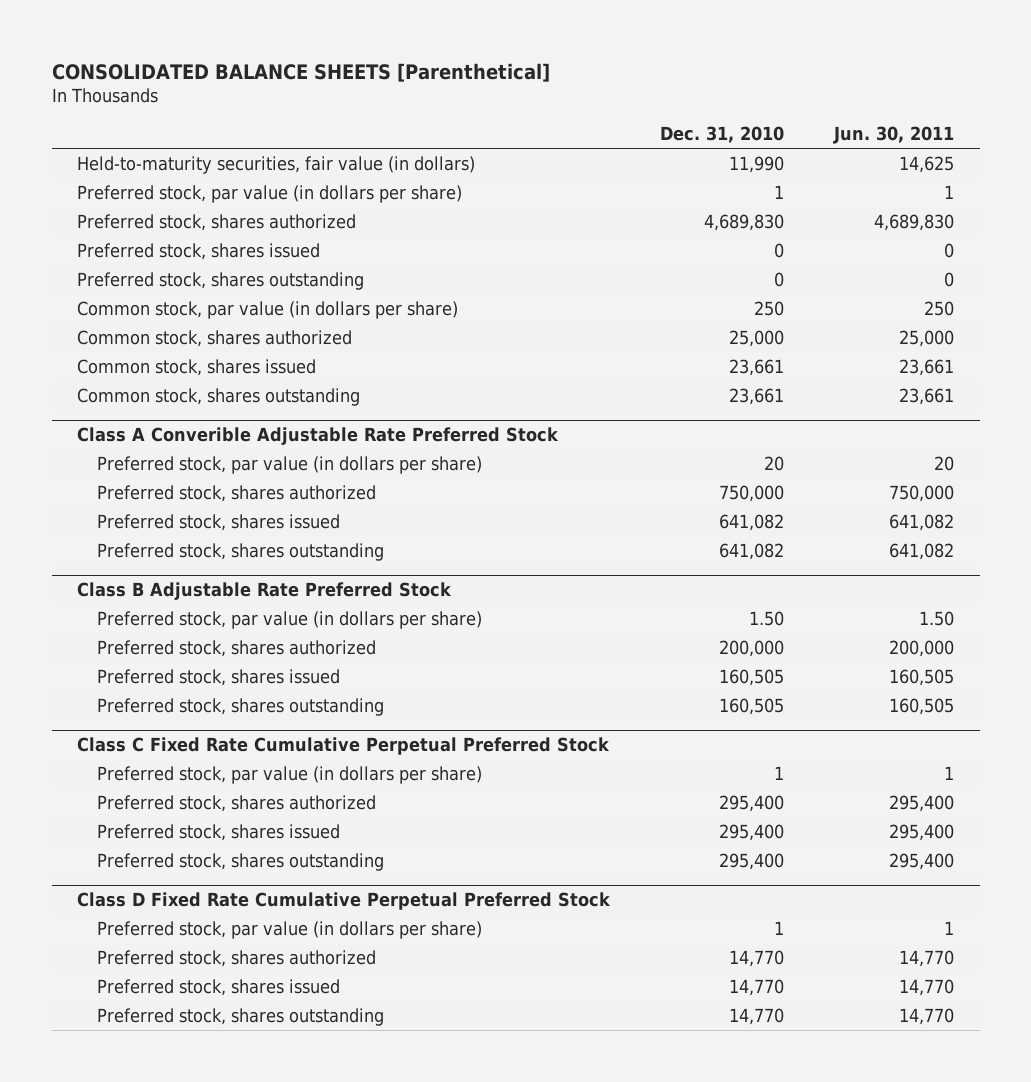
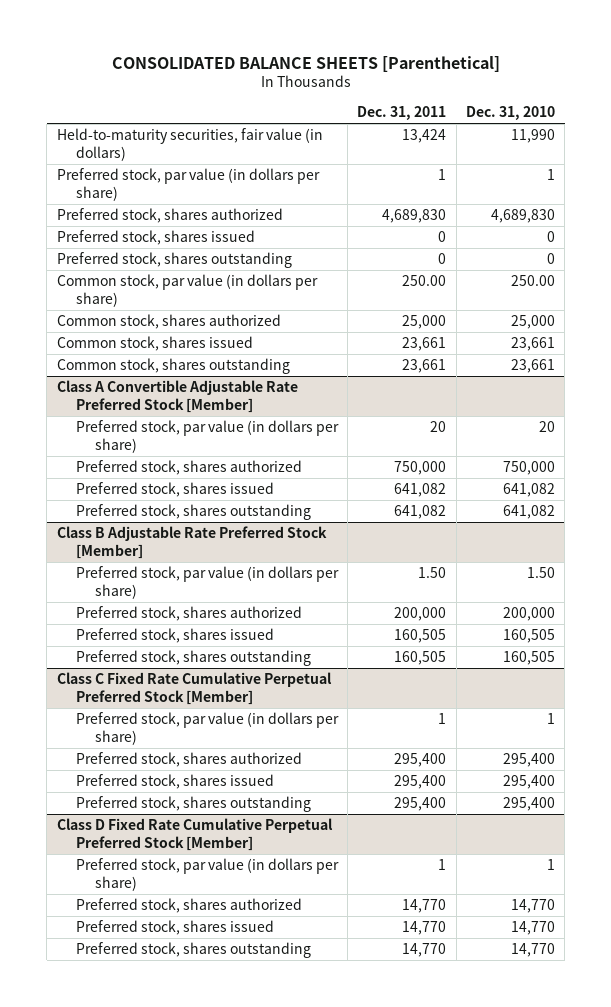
- | Dec. 31, 2010 | Jun. 30, 2011
+ | Dec. 31, 2011 | Dec. 31, 2010
- Common stock, par value (in dollars per share) | 250 | 250
+ Common stock, par value (in dollars per share) | 250.00 | 250.00
- Class A Converible Adjustable Rate Preferred Stock
+ Class A Convertible Adjustable Rate Preferred Stock [Member]
- Class B Adjustable Rate Preferred Stock
+ Class B Adjustable Rate Preferred Stock [Member]
- Class C Fixed Rate Cumulative Perpetual Preferred Stock
+ Class C Fixed Rate Cumulative Perpetual Preferred Stock [Member]
- Class D Fixed Rate Cumulative Perpetual Preferred Stock
+ Class D Fixed Rate Cumulative Perpetual Preferred Stock [Member]

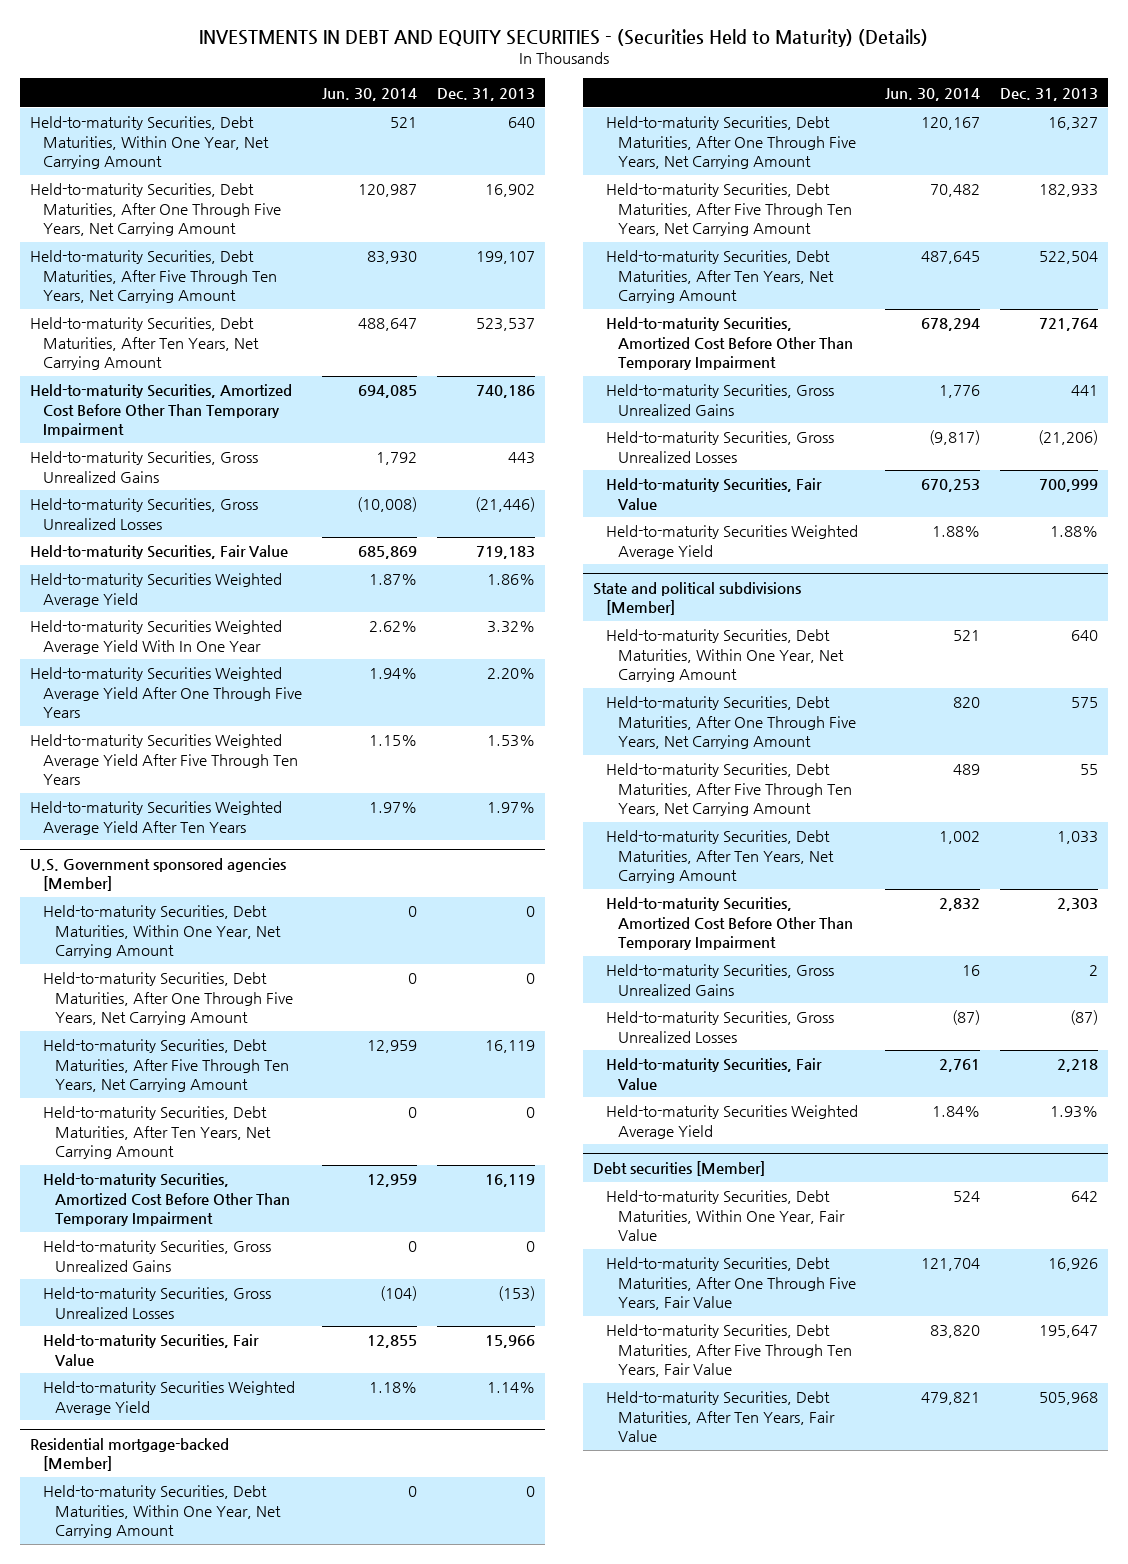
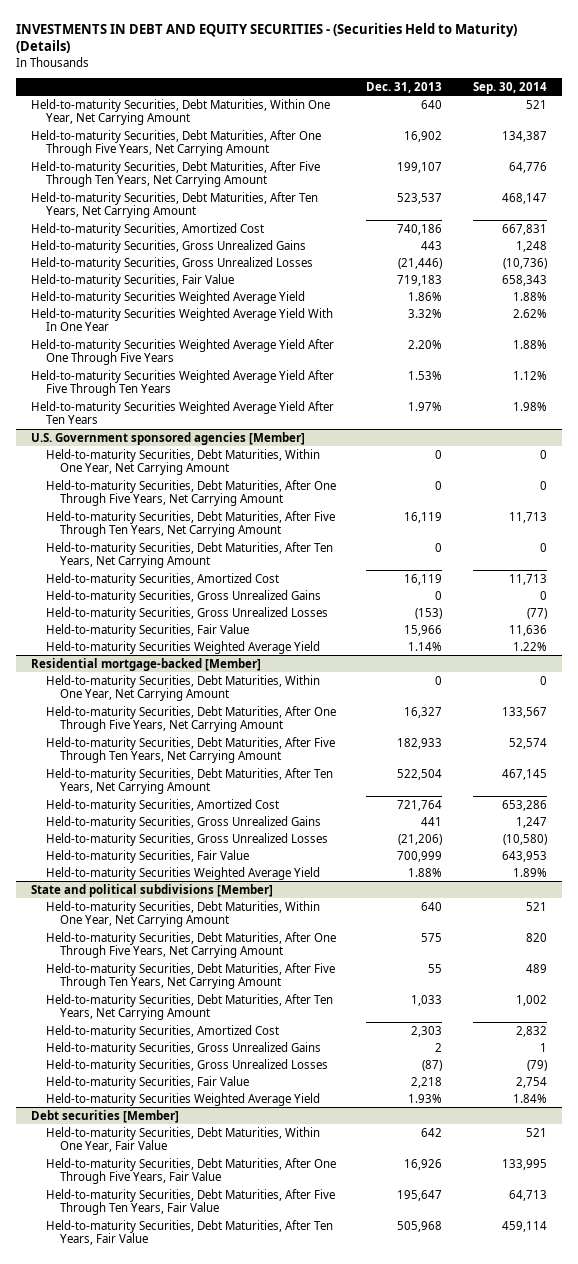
- | Jun. 30, 2014 | Dec. 31, 2013
+ | Dec. 31, 2013 | Sep. 30, 2014
- Held-to-maturity Securities, Amortized Cost Before Other Than Temporary Impairment | 694,085 | 740,186
+ Held-to-maturity Securities, Amortized Cost | 740,186 | 667,831
@ U.S. Government sponsored agencies [Member]
- Held-to-maturity Securities, Amortized Cost Before Other Than Temporary Impairment | 12,959 | 16,119
+ Held-to-maturity Securities, Amortized Cost | 16,119 | 11,713
@ Residential mortgage-backed [Member]
- Held-to-maturity Securities, Amortized Cost Before Other Than Temporary Impairment | 678,294 | 721,764
+ Held-to-maturity Securities, Amortized Cost | 721,764 | 653,286
@ State and political subdivisions [Member]
- Held-to-maturity Securities, Amortized Cost Before Other Than Temporary Impairment | 2,832 | 2,303
+ Held-to-maturity Securities, Amortized Cost | 2,303 | 2,832

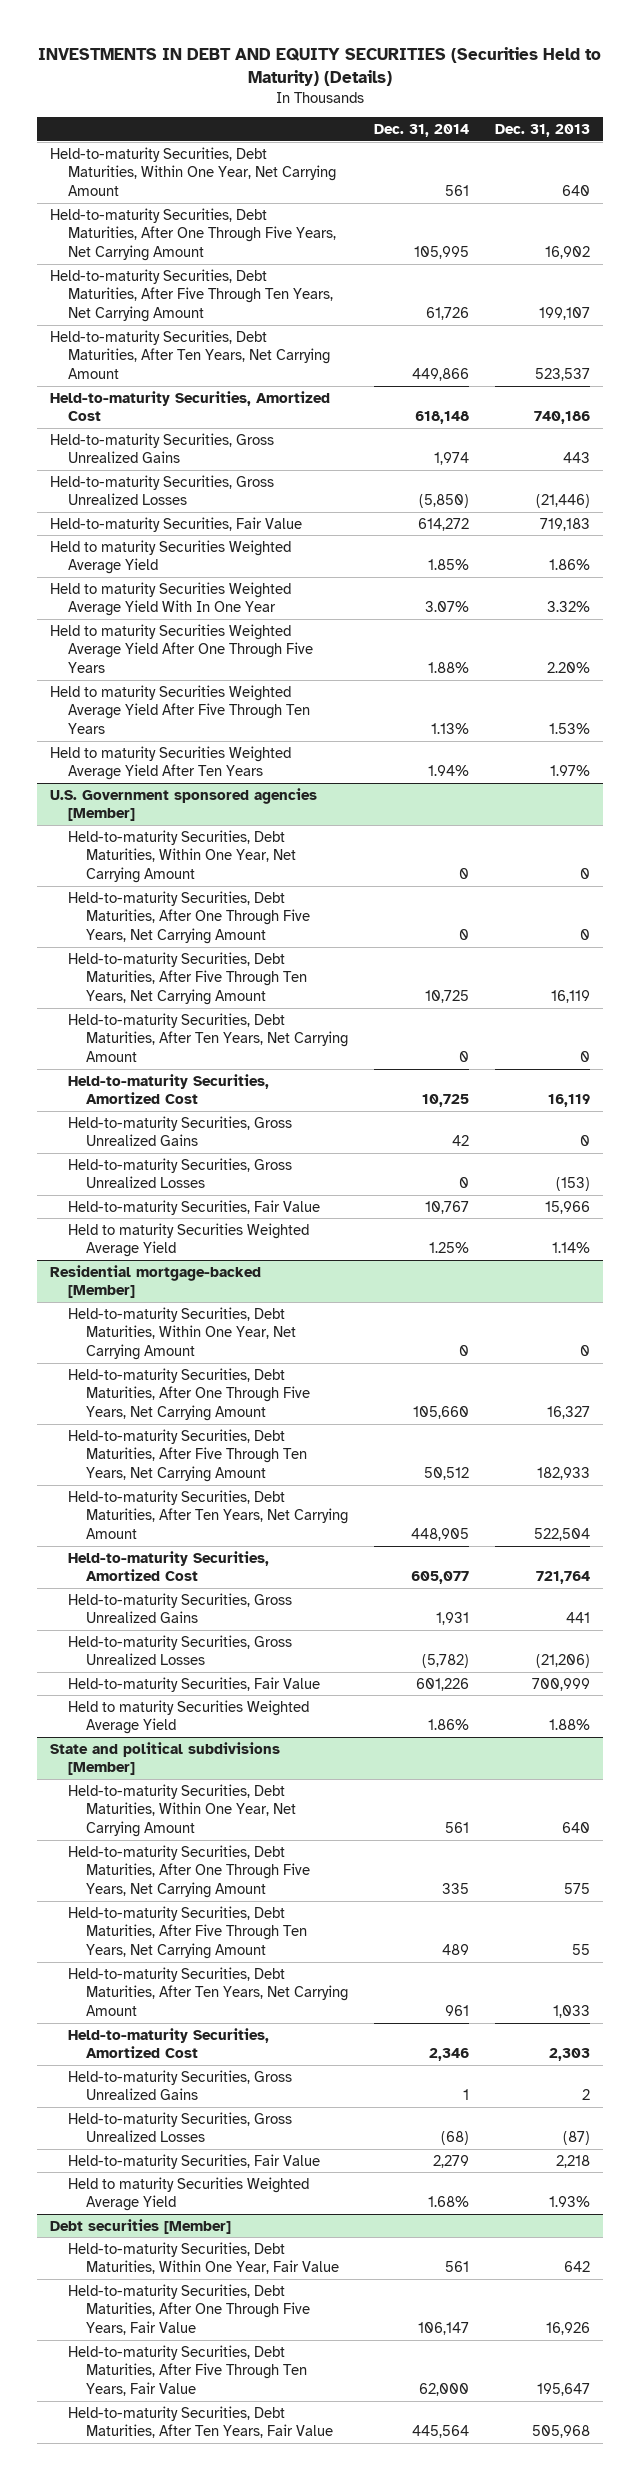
- INVESTMENTS IN DEBT AND EQUITY SECURITIES - (Securities Held to Maturity) (Details)
+ INVESTMENTS IN DEBT AND EQUITY SECURITIES (Securities Held to Maturity) (Details)
- | Dec. 31, 2013 | Sep. 30, 2014
+ | Dec. 31, 2014 | Dec. 31, 2013
- Held-to-maturity Securities Weighted Average Yield | 1.86% | 1.88%
- Held-to-maturity Securities Weighted Average Yield With In One Year | 3.32% | 2.62%
- Held-to-maturity Securities Weighted Average Yield After One Through Five Years | 2.20% | 1.88%
- Held-to-maturity Securities Weighted Average Yield After Five Through Ten Years | 1.53% | 1.12%
- Held-to-maturity Securities Weighted Average Yield After Ten Years | 1.97% | 1.98%
+ Held to maturity Securities Weighted Average Yield | 1.85% | 1.86%
+ Held to maturity Securities Weighted Average Yield With In One Year | 3.07% | 3.32%
+ Held to maturity Securities Weighted Average Yield After One Through Five Years | 1.88% | 2.20%
+ Held to maturity Securities Weighted Average Yield After Five Through Ten Years | 1.13% | 1.53%
+ Held to maturity Securities Weighted Average Yield After Ten Years | 1.94% | 1.97%
@ U.S. Government sponsored agencies [Member]
- Held-to-maturity Securities Weighted Average Yield | 1.14% | 1.22%
+ Held to maturity Securities Weighted Average Yield | 1.25% | 1.14%
@ Residential mortgage-backed [Member]
- Held-to-maturity Securities Weighted Average Yield | 1.88% | 1.89%
+ Held to maturity Securities Weighted Average Yield | 1.86% | 1.88%
@ State and political subdivisions [Member]
- Held-to-maturity Securities Weighted Average Yield | 1.93% | 1.84%
+ Held to maturity Securities Weighted Average Yield | 1.68% | 1.93%

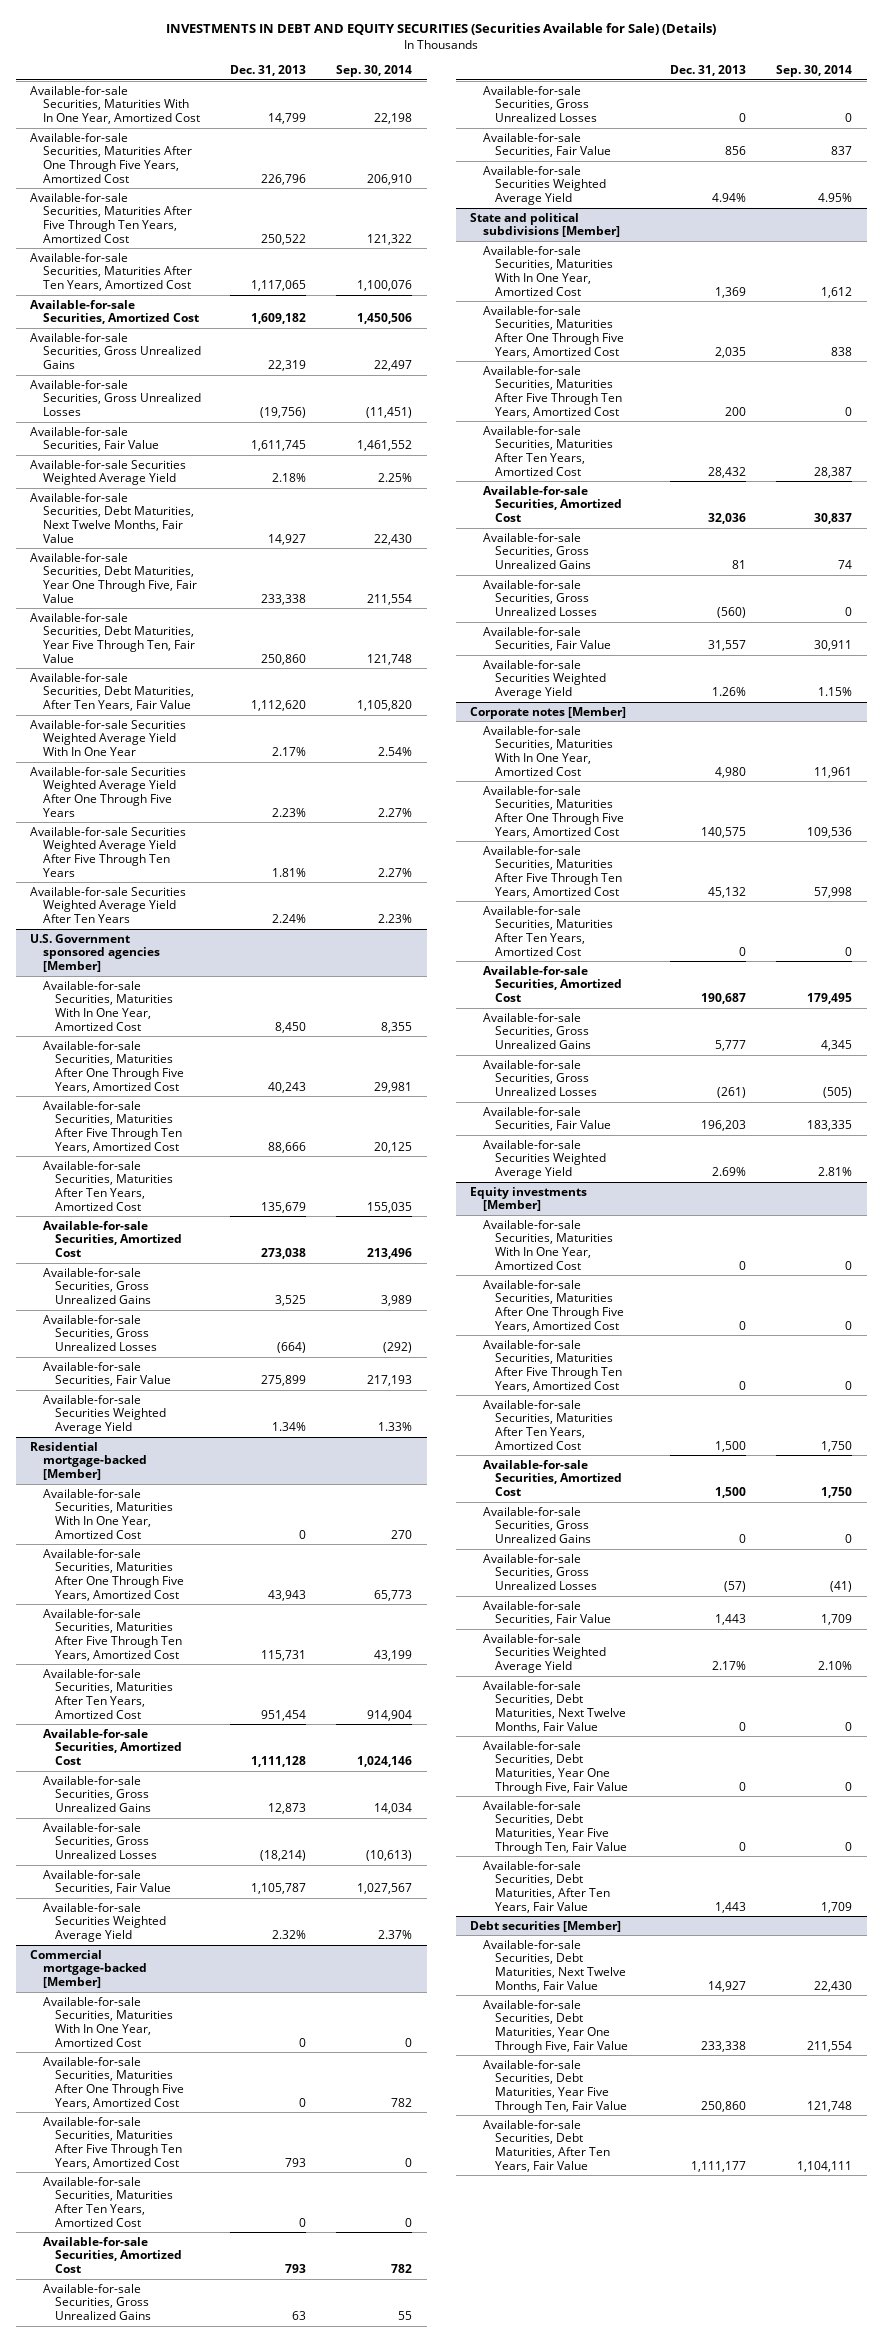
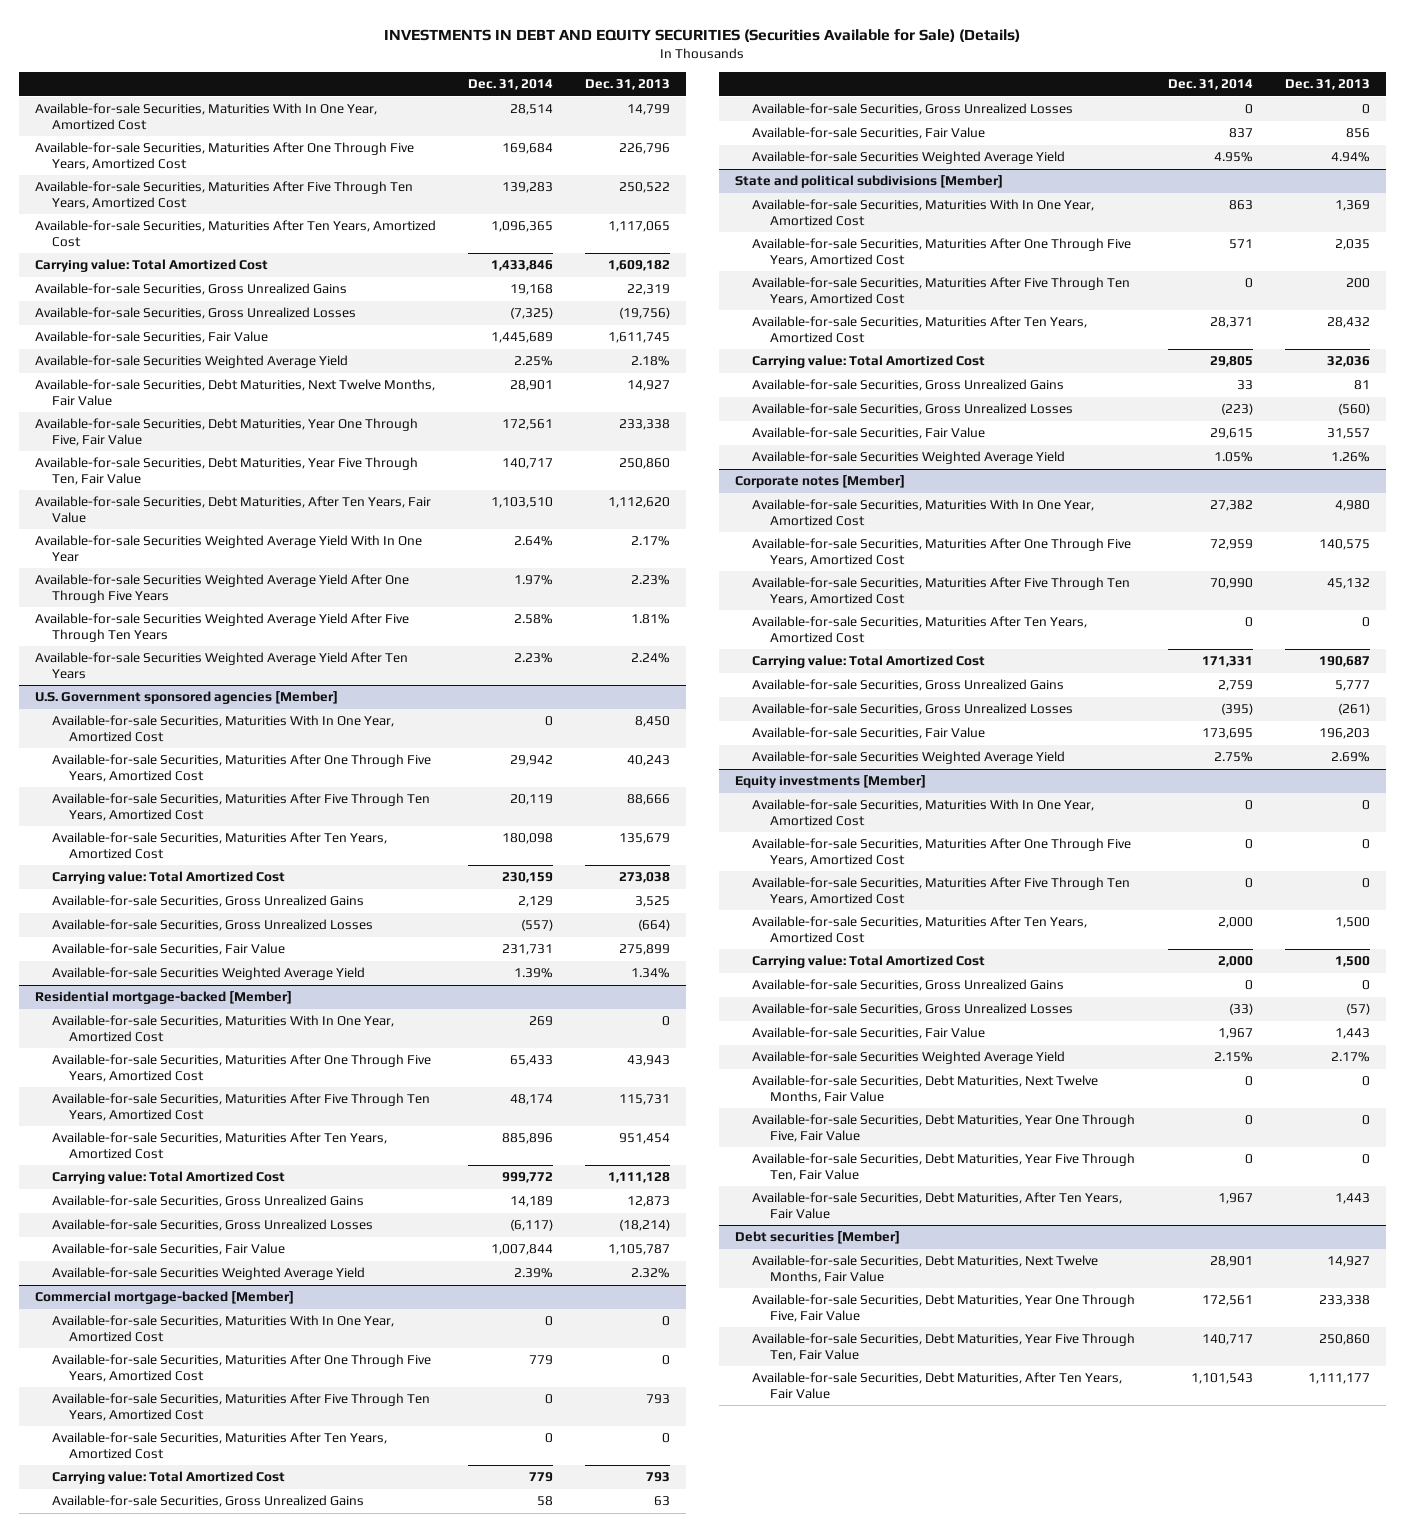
- | Dec. 31, 2013 | Sep. 30, 2014
+ | Dec. 31, 2014 | Dec. 31, 2013
- Available-for-sale Securities, Amortized Cost | 1,609,182 | 1,450,506
+ Carrying value: Total Amortized Cost | 1,433,846 | 1,609,182
@ U.S. Government sponsored agencies [Member]
- Available-for-sale Securities, Amortized Cost | 273,038 | 213,496
+ Carrying value: Total Amortized Cost | 230,159 | 273,038
@ Residential mortgage-backed [Member]
- Available-for-sale Securities, Amortized Cost | 1,111,128 | 1,024,146
+ Carrying value: Total Amortized Cost | 999,772 | 1,111,128
@ Commercial mortgage-backed [Member]
- Available-for-sale Securities, Amortized Cost | 793 | 782
+ Carrying value: Total Amortized Cost | 779 | 793
@ State and political subdivisions [Member]
- Available-for-sale Securities, Amortized Cost | 32,036 | 30,837
+ Carrying value: Total Amortized Cost | 29,805 | 32,036
@ Corporate notes [Member]
- Available-for-sale Securities, Amortized Cost | 190,687 | 179,495
+ Carrying value: Total Amortized Cost | 171,331 | 190,687
@ Equity investments [Member]
- Available-for-sale Securities, Amortized Cost | 1,500 | 1,750
+ Carrying value: Total Amortized Cost | 2,000 | 1,500

